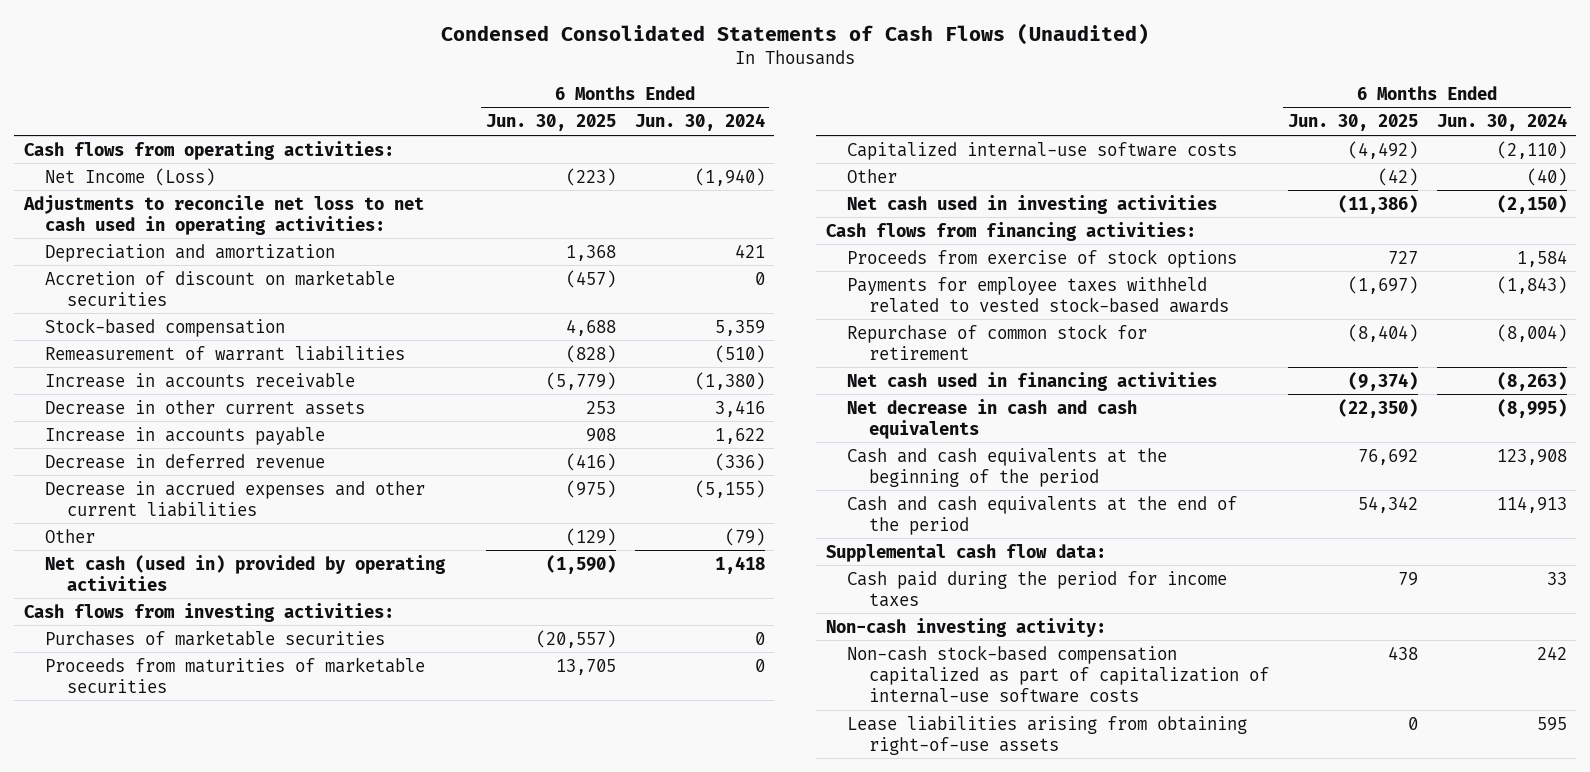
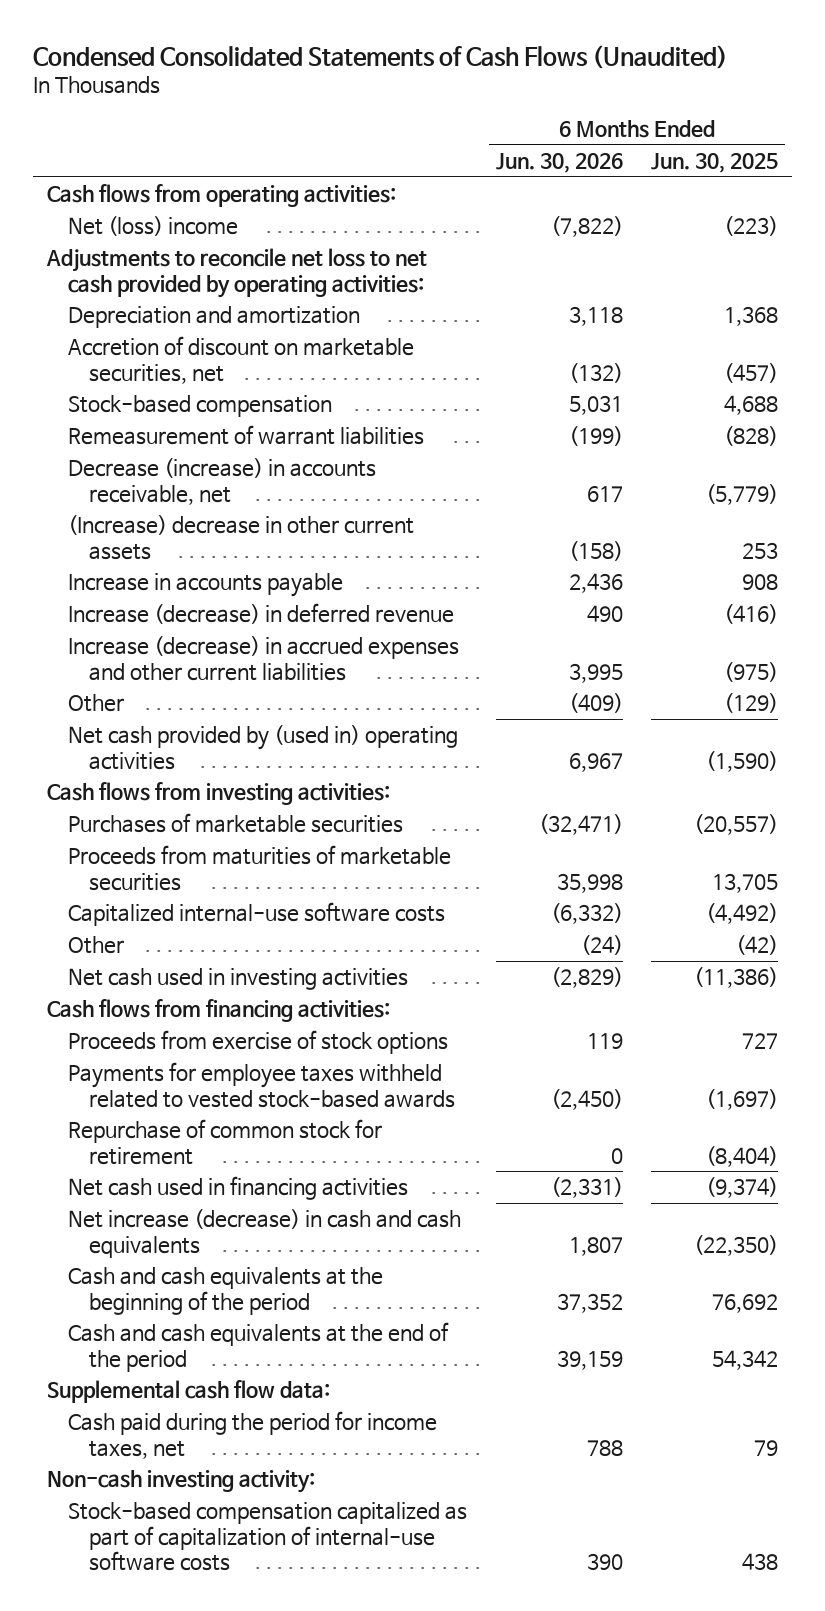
- | 6 Months Ended Jun. 30, 2025 | 6 Months Ended Jun. 30, 2024
+ | 6 Months Ended Jun. 30, 2026 | 6 Months Ended Jun. 30, 2025
- Net Income (Loss) | (223) | (1,940)
- Adjustments to reconcile net loss to net cash used in operating activities:
+ Net (loss) income | (7,822) | (223)
+ Adjustments to reconcile net loss to net cash provided by operating activities:
- Accretion of discount on marketable securities | (457) | 0
+ Accretion of discount on marketable securities, net | (132) | (457)
- Increase in accounts receivable | (5,779) | (1,380)
- Decrease in other current assets | 253 | 3,416
+ Decrease (increase) in accounts receivable, net | 617 | (5,779)
+ (Increase) decrease in other current assets | (158) | 253
- Decrease in deferred revenue | (416) | (336)
- Decrease in accrued expenses and other current liabilities | (975) | (5,155)
+ Increase (decrease) in deferred revenue | 490 | (416)
+ Increase (decrease) in accrued expenses and other current liabilities | 3,995 | (975)
- Net cash (used in) provided by operating activities | (1,590) | 1,418
+ Net cash provided by (used in) operating activities | 6,967 | (1,590)
- Net decrease in cash and cash equivalents | (22,350) | (8,995)
+ Net increase (decrease) in cash and cash equivalents | 1,807 | (22,350)
- Cash paid during the period for income taxes | 79 | 33
+ Cash paid during the period for income taxes, net | 788 | 79
- Non-cash stock-based compensation capitalized as part of capitalization of internal-use software costs | 438 | 242
- Lease liabilities arising from obtaining right-of-use assets | 0 | 595
+ Stock-based compensation capitalized as part of capitalization of internal-use software costs | 390 | 438

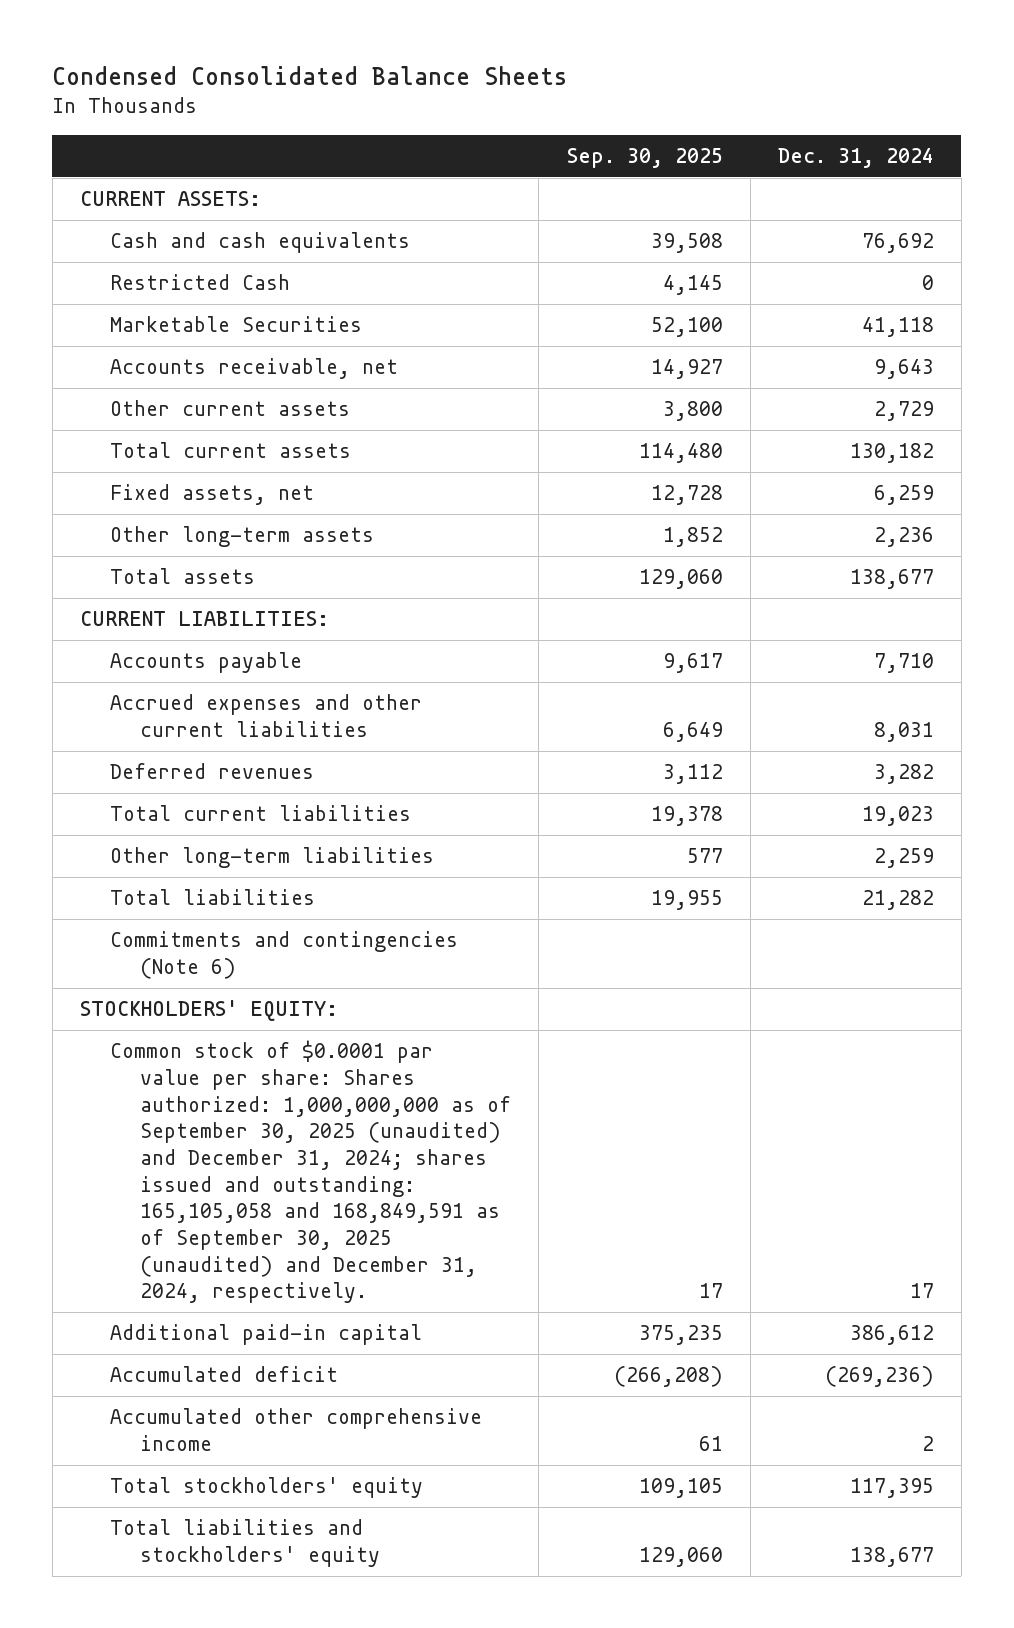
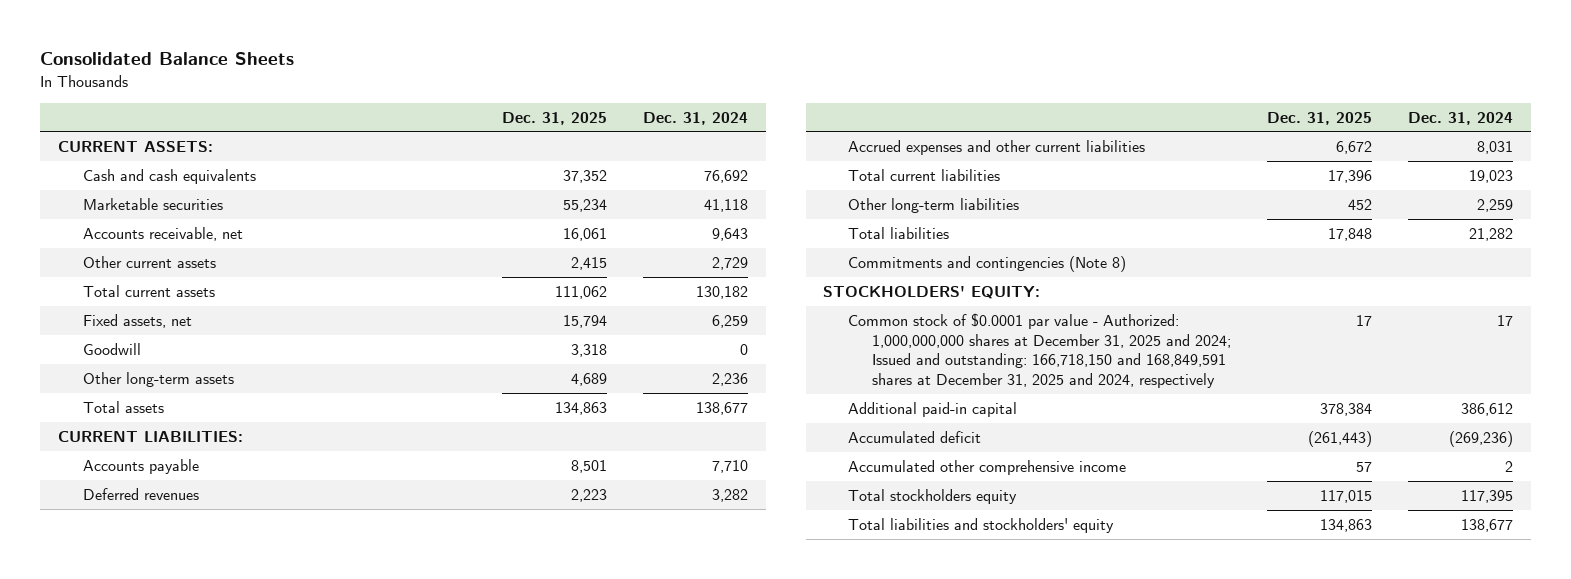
- Condensed Consolidated Balance Sheets
+ Consolidated Balance Sheets
- | Sep. 30, 2025 | Dec. 31, 2024
+ | Dec. 31, 2025 | Dec. 31, 2024
- Restricted Cash | 4,145 | 0
- Marketable Securities | 52,100 | 41,118
+ Marketable securities | 55,234 | 41,118
+ Goodwill | 3,318 | 0
moved down: Accrued expenses and other current liabilities | 6,672 | 8,031
- Commitments and contingencies (Note 6)
+ Commitments and contingencies (Note 8)
- Common stock of $0.0001 par value per share: Shares authorized: 1,000,000,000 as of September 30, 2025 (unaudited) and December 31, 2024; shares issued and outstanding: 165,105,058 and 168,849,591 as of September 30, 2025 (unaudited) and December 31, 2024, respectively. | 17 | 17
+ Common stock of $0.0001 par value - Authorized: 1,000,000,000 shares at December 31, 2025 and 2024; Issued and outstanding: 166,718,150 and 168,849,591 shares at December 31, 2025 and 2024, respectively | 17 | 17
- Total stockholders' equity | 109,105 | 117,395
+ Total stockholders equity | 117,015 | 117,395

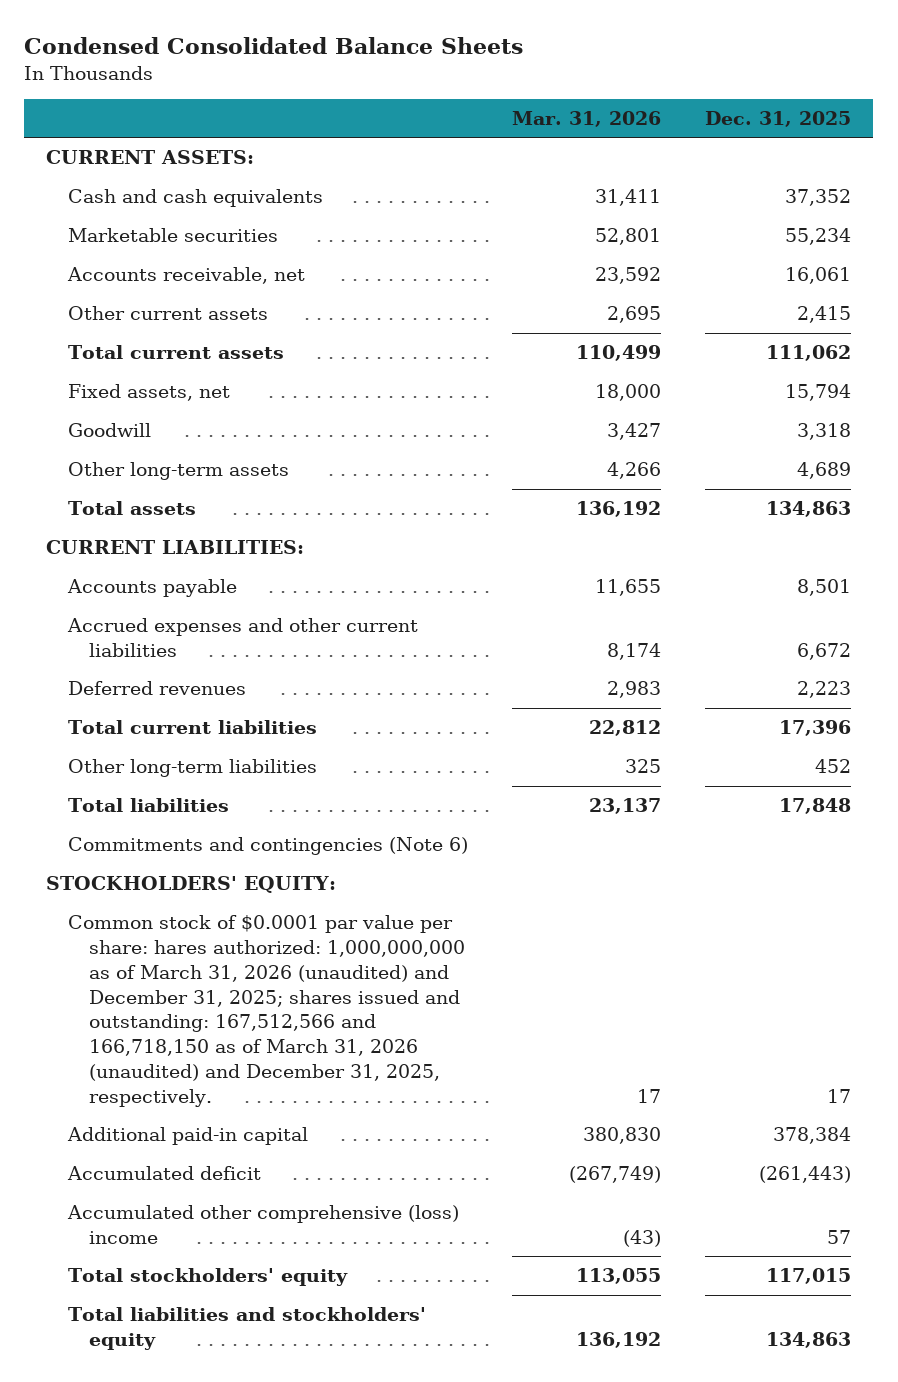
- Consolidated Balance Sheets
+ Condensed Consolidated Balance Sheets
- | Dec. 31, 2025 | Dec. 31, 2024
+ | Mar. 31, 2026 | Dec. 31, 2025
moved down: Deferred revenues | 2,983 | 2,223
- Commitments and contingencies (Note 8)
+ Commitments and contingencies (Note 6)
- Common stock of $0.0001 par value - Authorized: 1,000,000,000 shares at December 31, 2025 and 2024; Issued and outstanding: 166,718,150 and 168,849,591 shares at December 31, 2025 and 2024, respectively | 17 | 17
+ Common stock of $0.0001 par value per share: hares authorized: 1,000,000,000 as of March 31, 2026 (unaudited) and December 31, 2025; shares issued and outstanding: 167,512,566 and 166,718,150 as of March 31, 2026 (unaudited) and December 31, 2025, respectively. | 17 | 17
- Accumulated other comprehensive income | 57 | 2
- Total stockholders equity | 117,015 | 117,395
+ Accumulated other comprehensive (loss) income | (43) | 57
+ Total stockholders' equity | 113,055 | 117,015

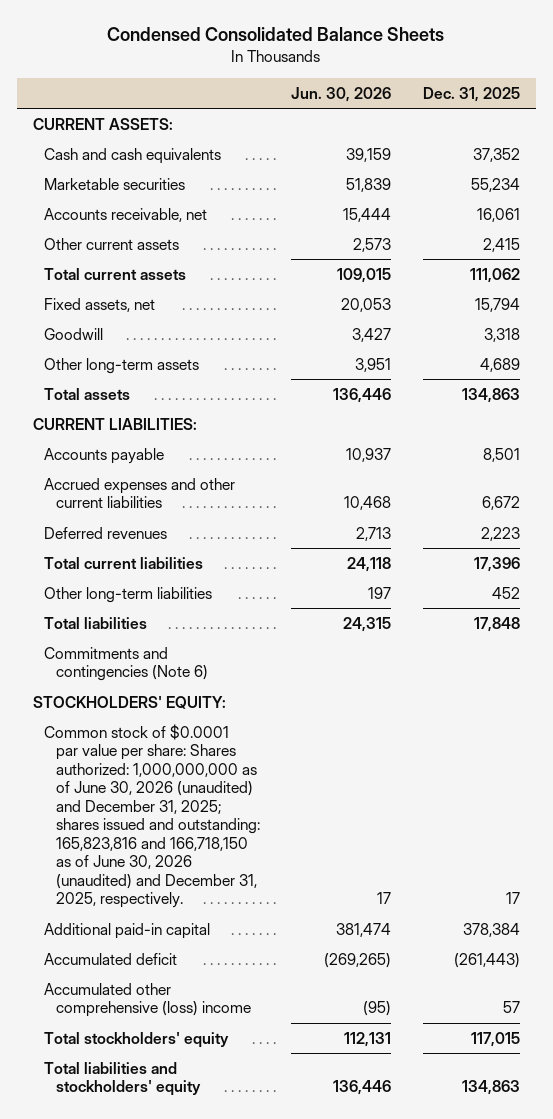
- | Mar. 31, 2026 | Dec. 31, 2025
+ | Jun. 30, 2026 | Dec. 31, 2025
- Common stock of $0.0001 par value per share: hares authorized: 1,000,000,000 as of March 31, 2026 (unaudited) and December 31, 2025; shares issued and outstanding: 167,512,566 and 166,718,150 as of March 31, 2026 (unaudited) and December 31, 2025, respectively. | 17 | 17
+ Common stock of $0.0001 par value per share: Shares authorized: 1,000,000,000 as of June 30, 2026 (unaudited) and December 31, 2025; shares issued and outstanding: 165,823,816 and 166,718,150 as of June 30, 2026 (unaudited) and December 31, 2025, respectively. | 17 | 17

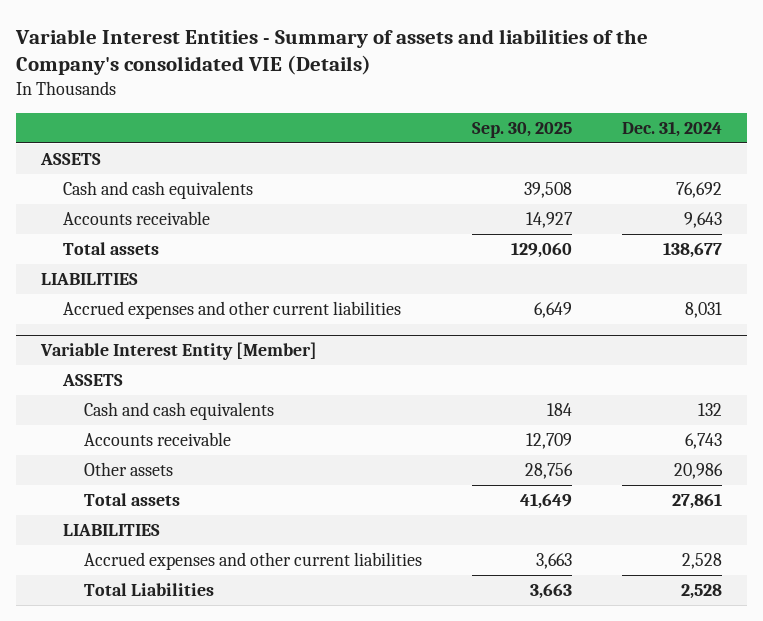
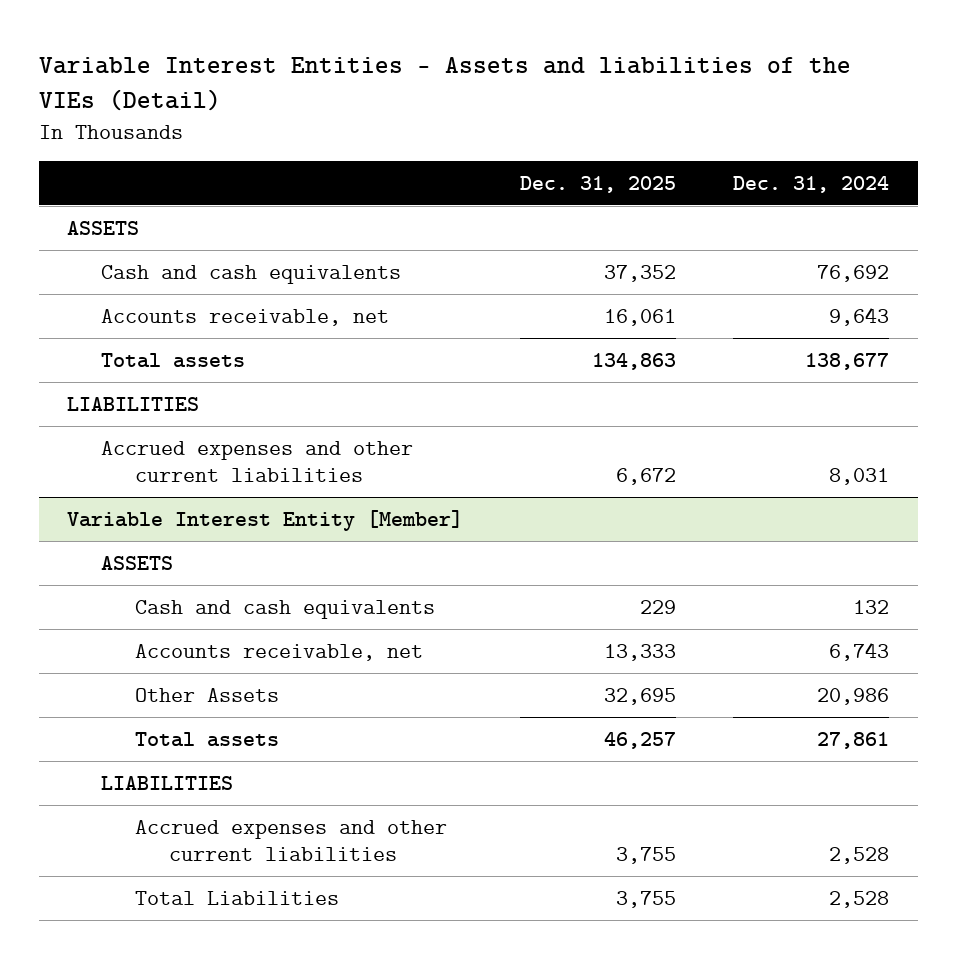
- Variable Interest Entities - Summary of assets and liabilities of the Company's consolidated VIE (Details)
+ Variable Interest Entities - Assets and liabilities of the VIEs (Detail)
- | Sep. 30, 2025 | Dec. 31, 2024
+ | Dec. 31, 2025 | Dec. 31, 2024
- Accounts receivable | 14,927 | 9,643
+ Accounts receivable, net | 16,061 | 9,643
@ Variable Interest Entity [Member]
- Accounts receivable | 12,709 | 6,743
- Other assets | 28,756 | 20,986
+ Accounts receivable, net | 13,333 | 6,743
+ Other Assets | 32,695 | 20,986

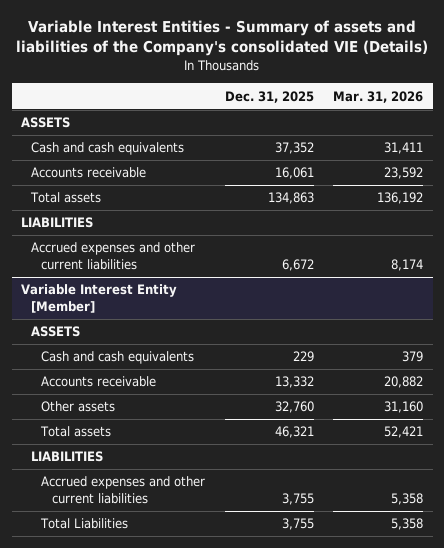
- Variable Interest Entities - Assets and liabilities of the VIEs (Detail)
+ Variable Interest Entities - Summary of assets and liabilities of the Company's consolidated VIE (Details)
- | Dec. 31, 2025 | Dec. 31, 2024
+ | Dec. 31, 2025 | Mar. 31, 2026
- Accounts receivable, net | 16,061 | 9,643
+ Accounts receivable | 16,061 | 23,592
@ Variable Interest Entity [Member]
- Accounts receivable, net | 13,333 | 6,743
- Other Assets | 32,695 | 20,986
- Total assets | 46,257 | 27,861
+ Accounts receivable | 13,332 | 20,882
+ Other assets | 32,760 | 31,160
+ Total assets | 46,321 | 52,421

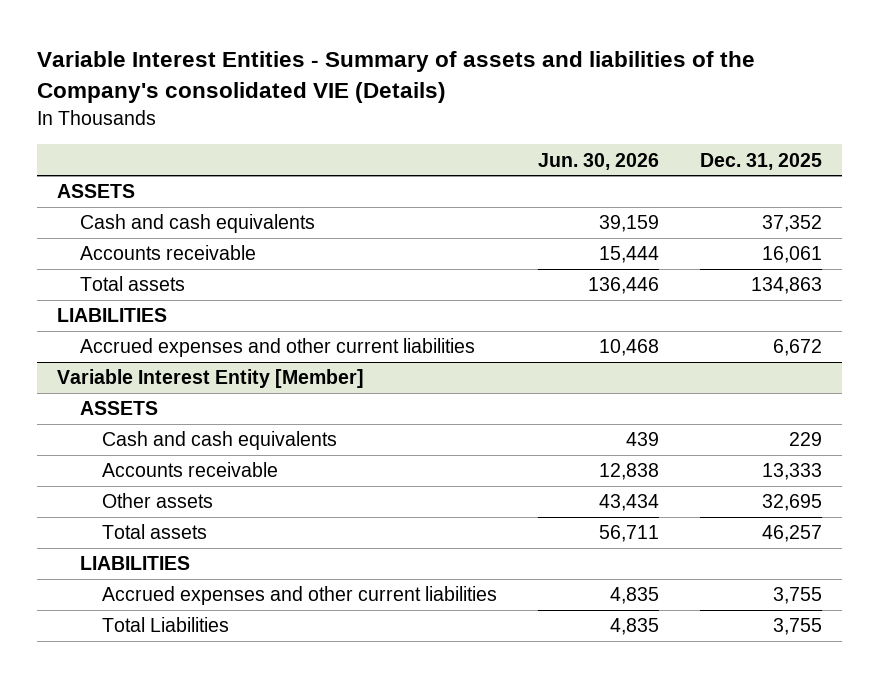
- | Dec. 31, 2025 | Mar. 31, 2026
+ | Jun. 30, 2026 | Dec. 31, 2025
@ Variable Interest Entity [Member]
- Accounts receivable | 13,332 | 20,882
- Other assets | 32,760 | 31,160
- Total assets | 46,321 | 52,421
+ Accounts receivable | 12,838 | 13,333
+ Other assets | 43,434 | 32,695
+ Total assets | 56,711 | 46,257

